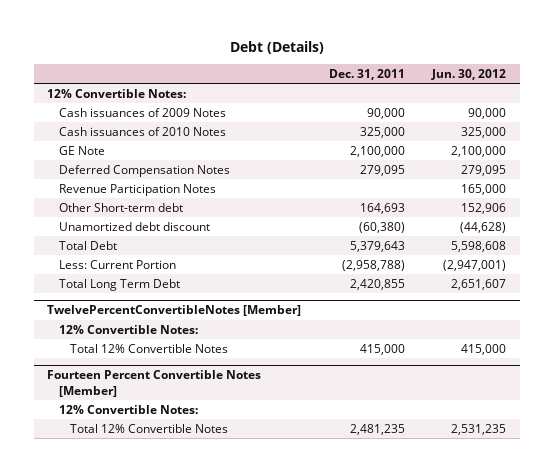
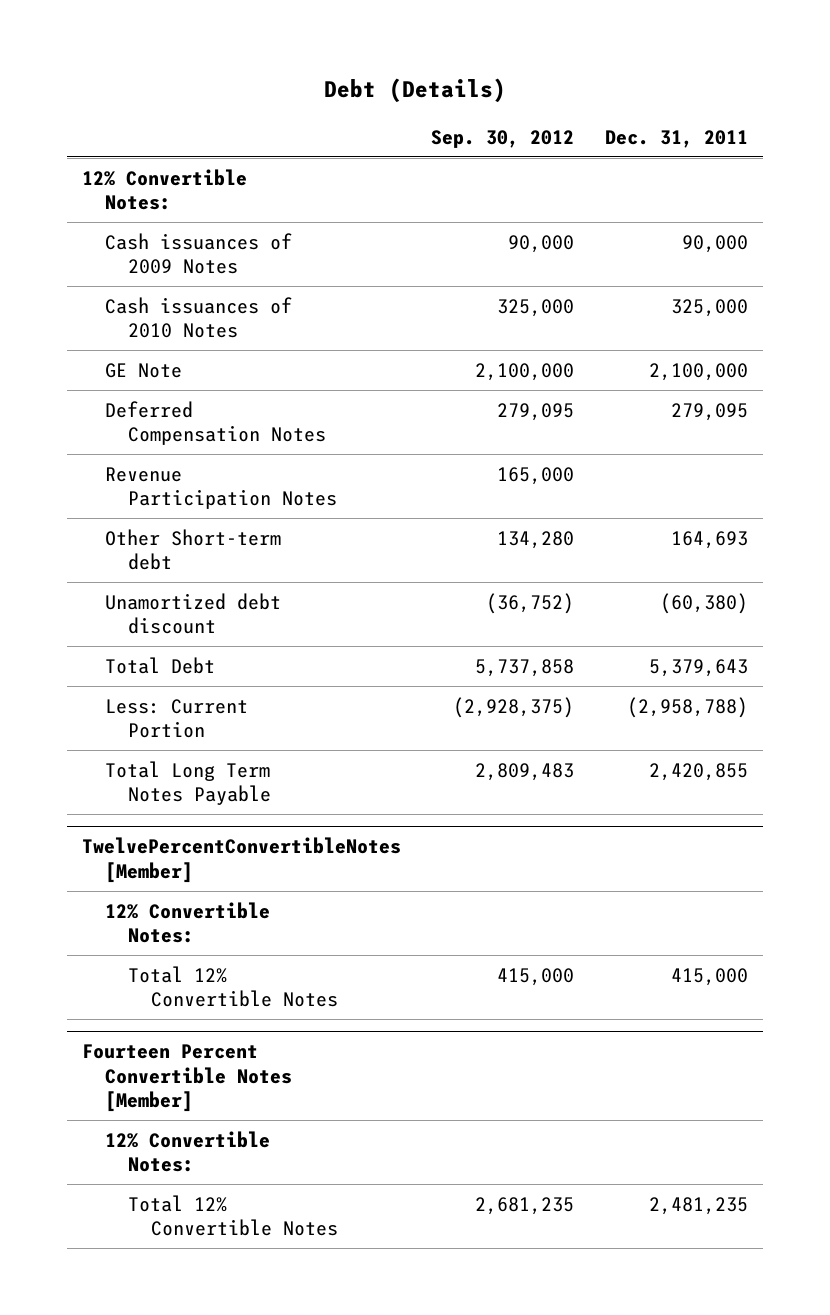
- | Dec. 31, 2011 | Jun. 30, 2012
+ | Sep. 30, 2012 | Dec. 31, 2011
- Total Long Term Debt | 2,420,855 | 2,651,607
+ Total Long Term Notes Payable | 2,809,483 | 2,420,855

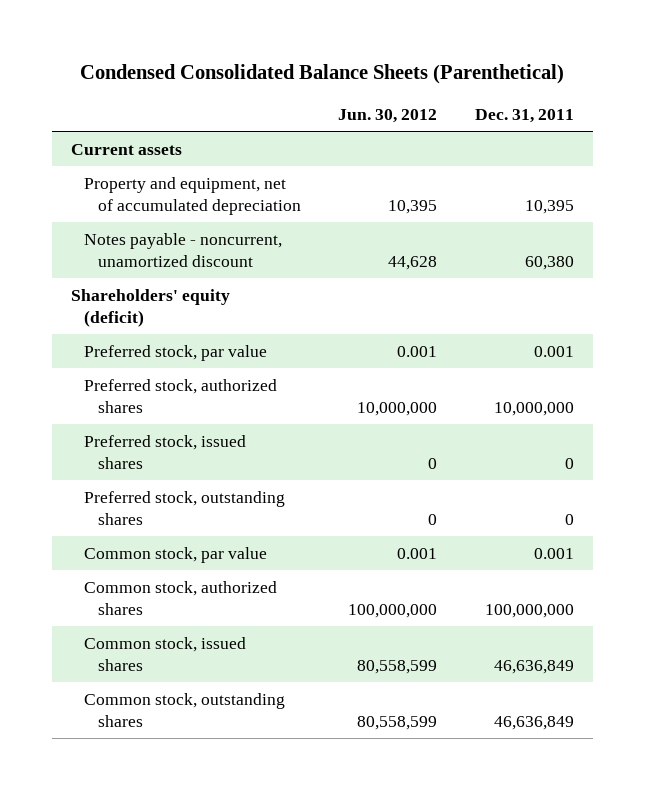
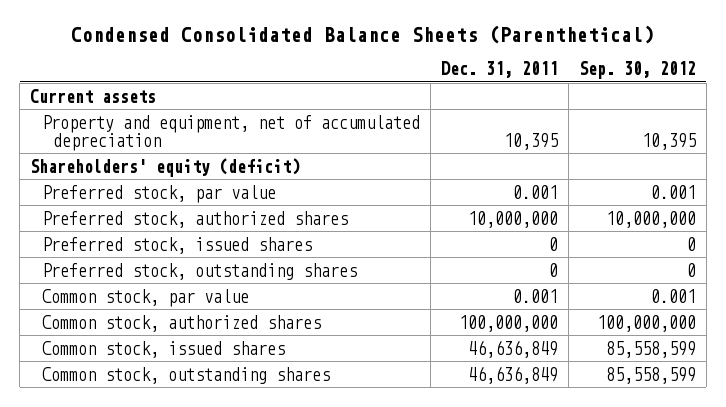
- | Jun. 30, 2012 | Dec. 31, 2011
+ | Dec. 31, 2011 | Sep. 30, 2012
- Notes payable - noncurrent, unamortized discount | 44,628 | 60,380

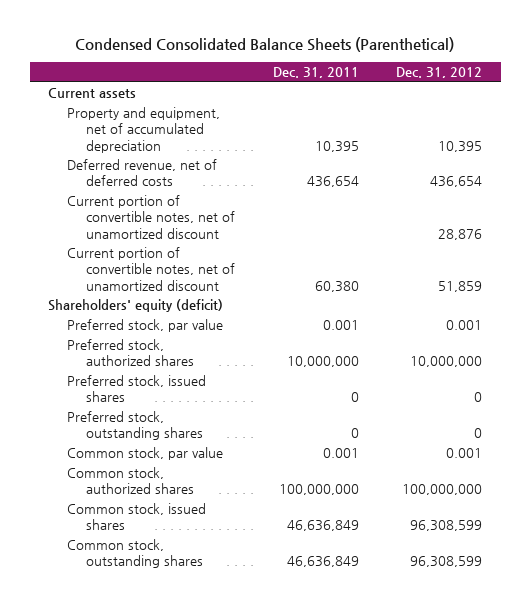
- | Dec. 31, 2011 | Sep. 30, 2012
+ | Dec. 31, 2011 | Dec. 31, 2012
+ Deferred revenue, net of deferred costs | 436,654 | 436,654
+ Current portion of convertible notes, net of unamortized discount | | 28,876
+ Current portion of convertible notes, net of unamortized discount | 60,380 | 51,859

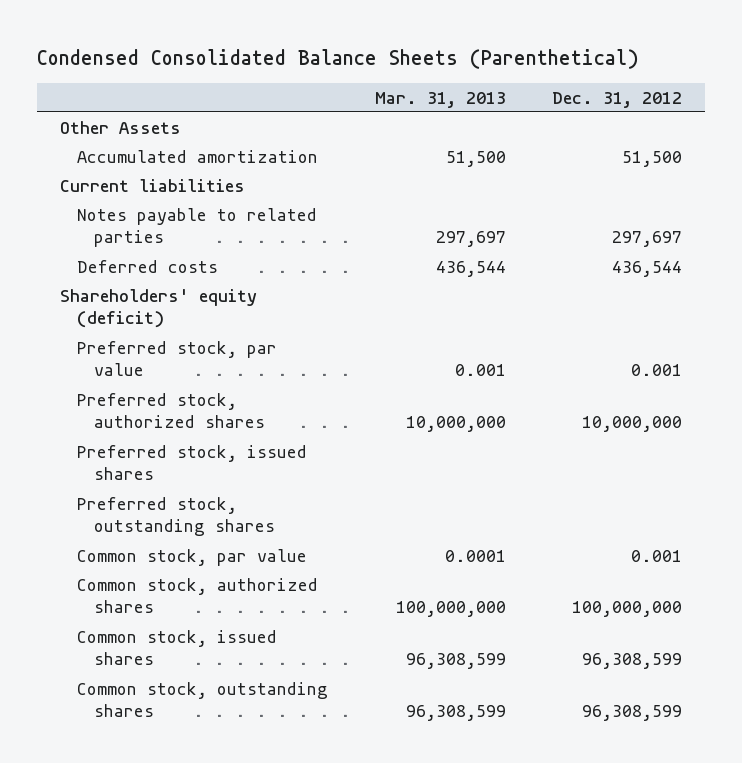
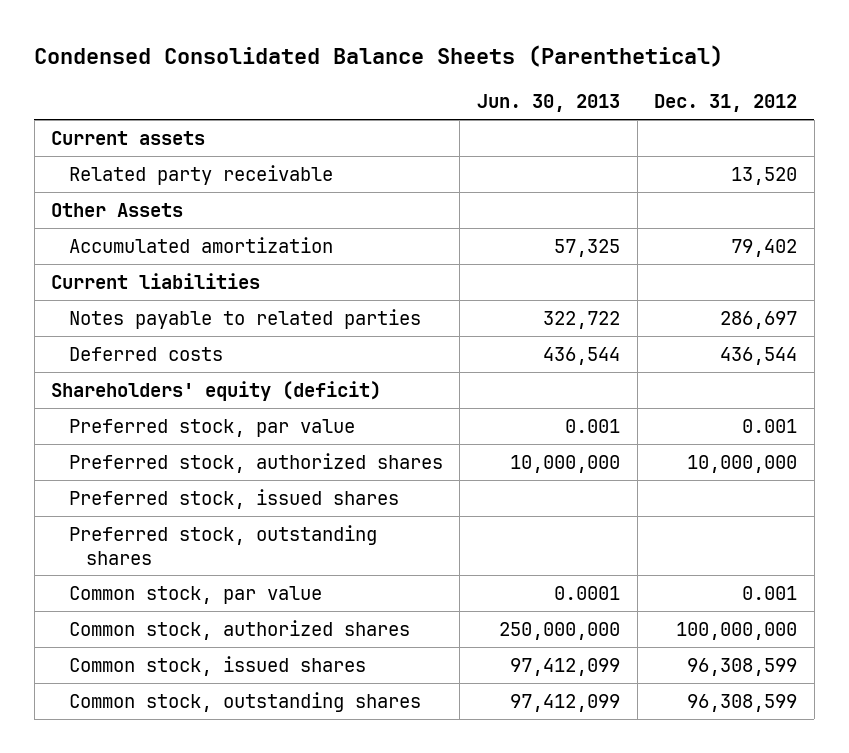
- | Mar. 31, 2013 | Dec. 31, 2012
+ | Jun. 30, 2013 | Dec. 31, 2012
+ Current assets
+ Related party receivable | | 13,520
- Accumulated amortization | 51,500 | 51,500
+ Accumulated amortization | 57,325 | 79,402
- Notes payable to related parties | 297,697 | 297,697
+ Notes payable to related parties | 322,722 | 286,697

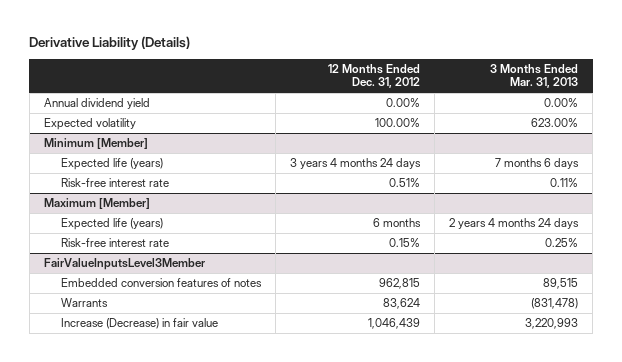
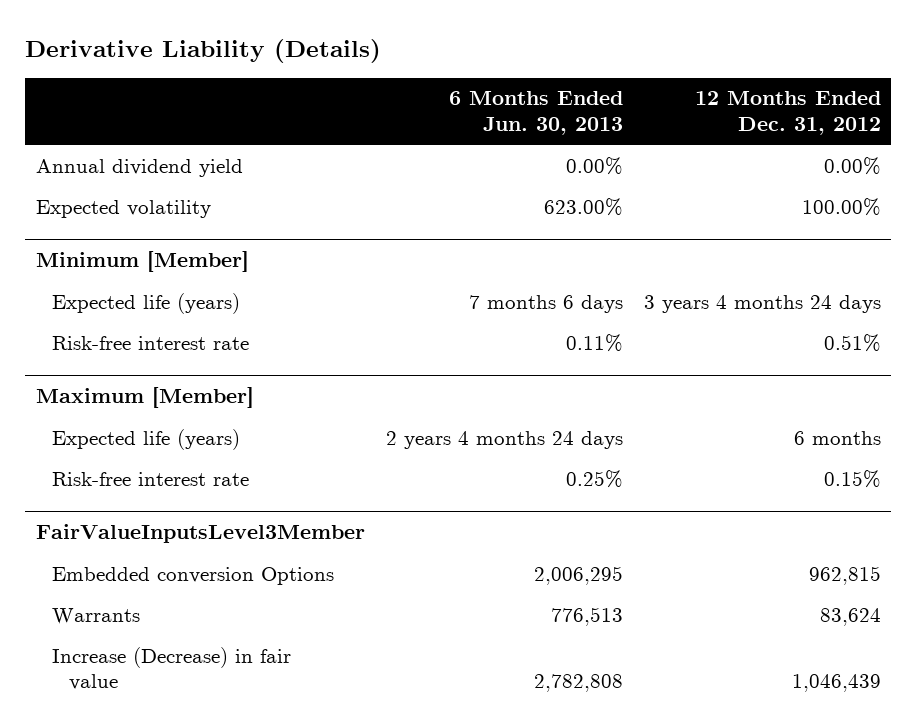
- | 12 Months Ended Dec. 31, 2012 | 3 Months Ended Mar. 31, 2013
+ | 6 Months Ended Jun. 30, 2013 | 12 Months Ended Dec. 31, 2012
@ FairValueInputsLevel3Member
- Embedded conversion features of notes | 962,815 | 89,515
+ Embedded conversion Options | 2,006,295 | 962,815

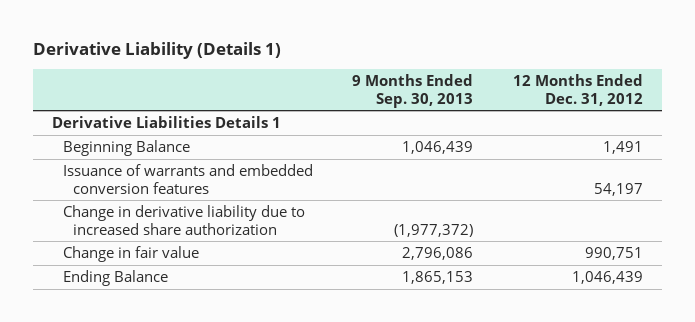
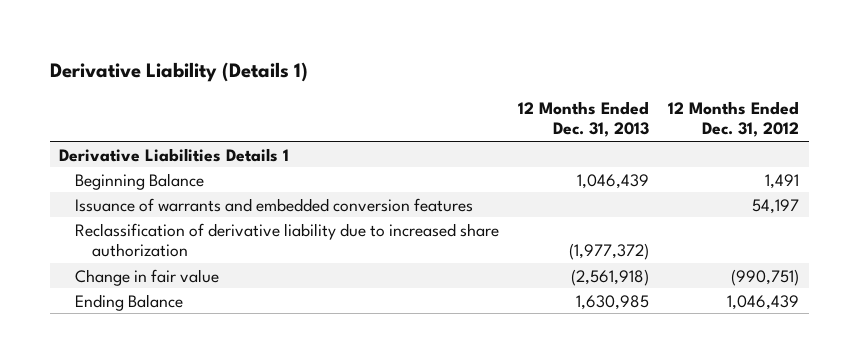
- | 9 Months Ended Sep. 30, 2013 | 12 Months Ended Dec. 31, 2012
+ | 12 Months Ended Dec. 31, 2013 | 12 Months Ended Dec. 31, 2012
- Change in derivative liability due to increased share authorization | (1,977,372) |
- Change in fair value | 2,796,086 | 990,751
+ Reclassification of derivative liability due to increased share authorization | (1,977,372) |
+ Change in fair value | (2,561,918) | (990,751)

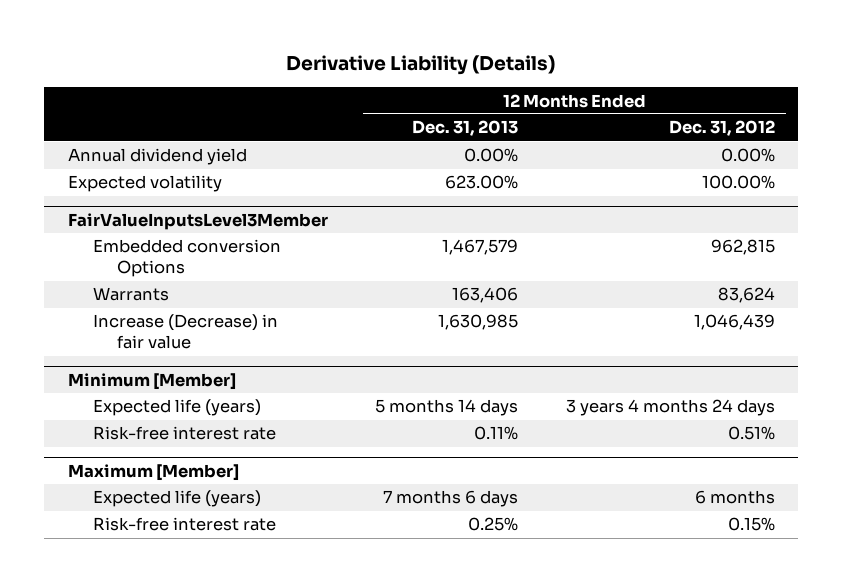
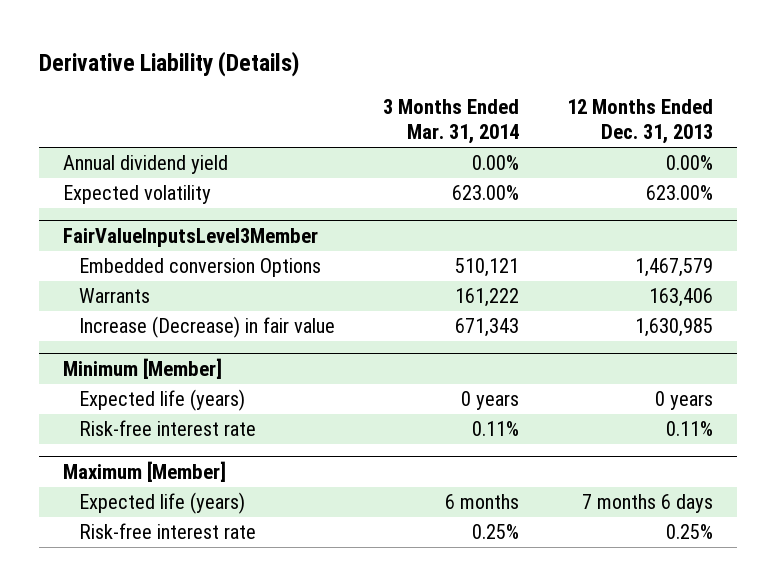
- | 12 Months Ended Dec. 31, 2013 | 12 Months Ended Dec. 31, 2012
+ | 3 Months Ended Mar. 31, 2014 | 12 Months Ended Dec. 31, 2013
@ Minimum [Member]
- Expected life (years) | 5 months 14 days | 3 years 4 months 24 days
+ Expected life (years) | 0 years | 0 years

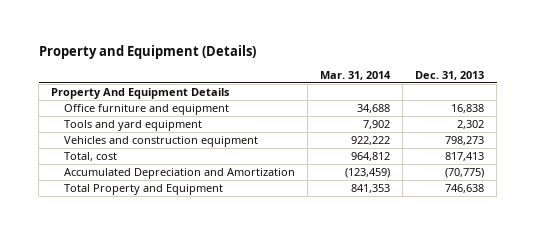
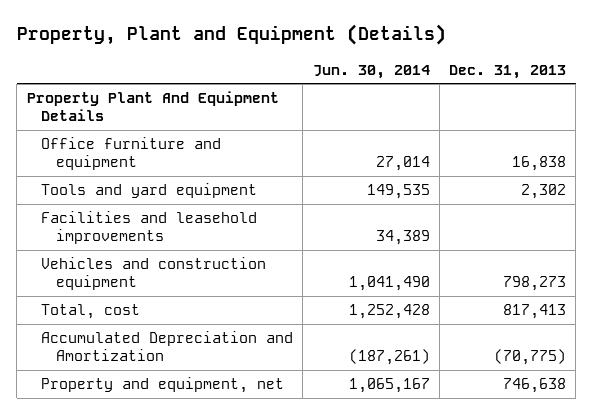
- Property and Equipment (Details)
+ Property, Plant and Equipment (Details)
- | Mar. 31, 2014 | Dec. 31, 2013
+ | Jun. 30, 2014 | Dec. 31, 2013
- Property And Equipment Details
+ Property Plant And Equipment Details
+ Facilities and leasehold improvements | 34,389 |
- Total Property and Equipment | 841,353 | 746,638
+ Property and equipment, net | 1,065,167 | 746,638

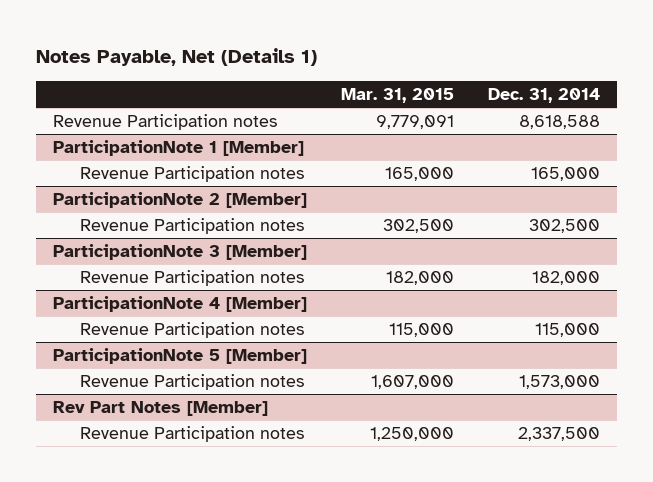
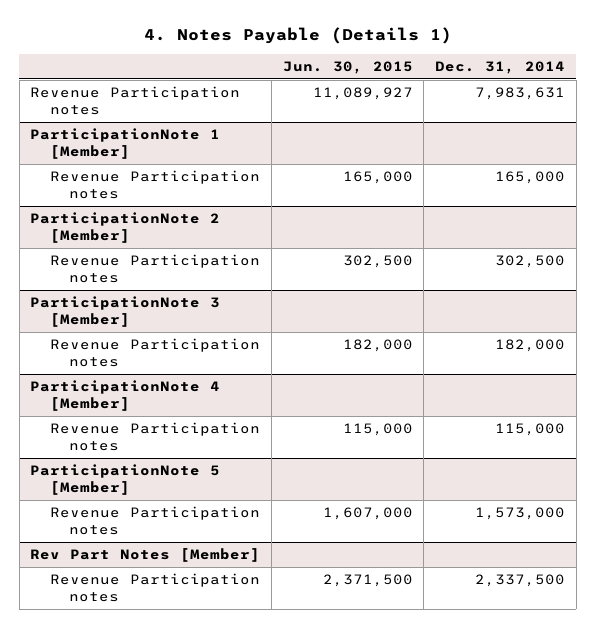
- Notes Payable, Net (Details 1)
+ 4. Notes Payable (Details 1)
- | Mar. 31, 2015 | Dec. 31, 2014
+ | Jun. 30, 2015 | Dec. 31, 2014
- Revenue Participation notes | 9,779,091 | 8,618,588
+ Revenue Participation notes | 11,089,927 | 7,983,631

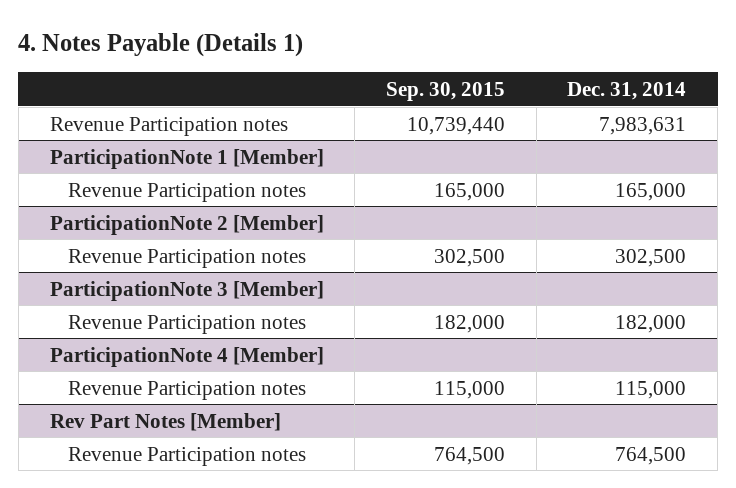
- | Jun. 30, 2015 | Dec. 31, 2014
+ | Sep. 30, 2015 | Dec. 31, 2014
- ParticipationNote 5 [Member]
- Revenue Participation notes | 1,607,000 | 1,573,000
@ Rev Part Notes [Member]
- Revenue Participation notes | 2,371,500 | 2,337,500
+ Revenue Participation notes | 764,500 | 764,500

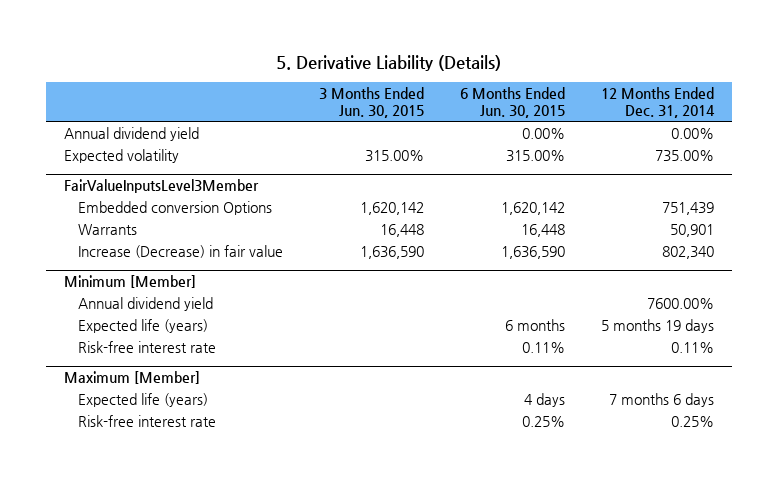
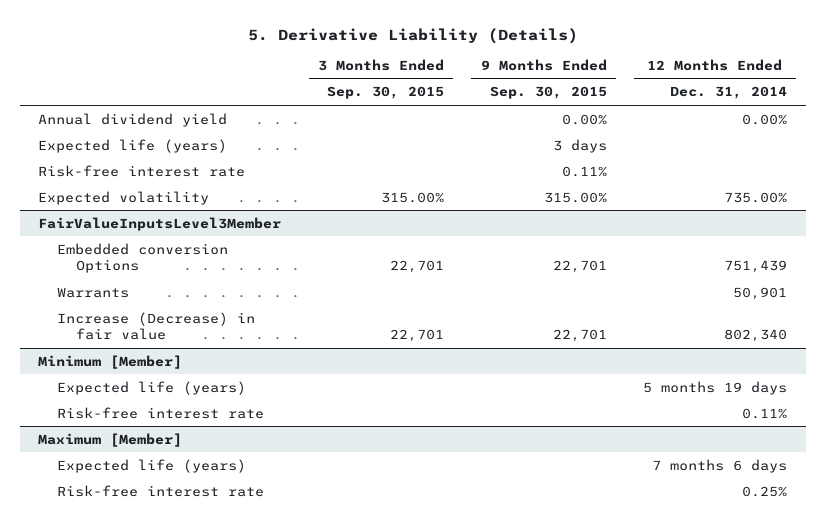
- | 3 Months Ended Jun. 30, 2015 | 6 Months Ended Jun. 30, 2015 | 12 Months Ended Dec. 31, 2014
+ | 3 Months Ended Sep. 30, 2015 | 9 Months Ended Sep. 30, 2015 | 12 Months Ended Dec. 31, 2014
+ Expected life (years) | | 3 days |
+ Risk-free interest rate | | 0.11% |
@ Minimum [Member]
- Annual dividend yield | | | 7600.00%

